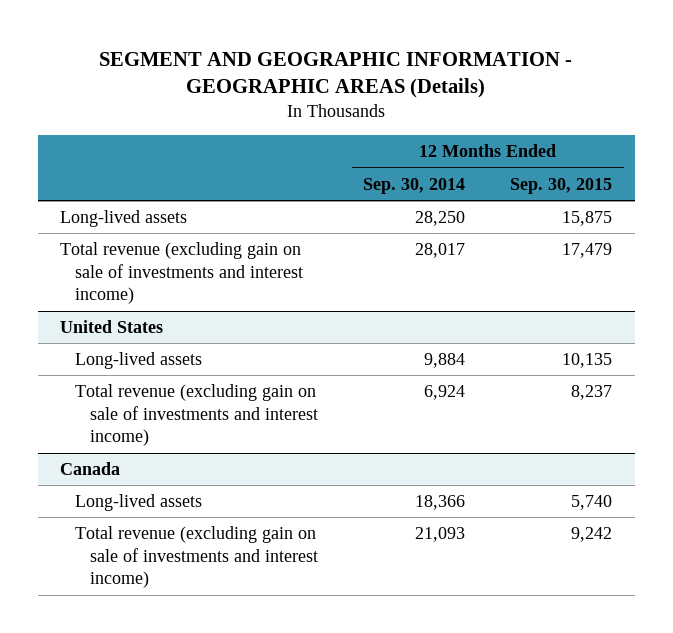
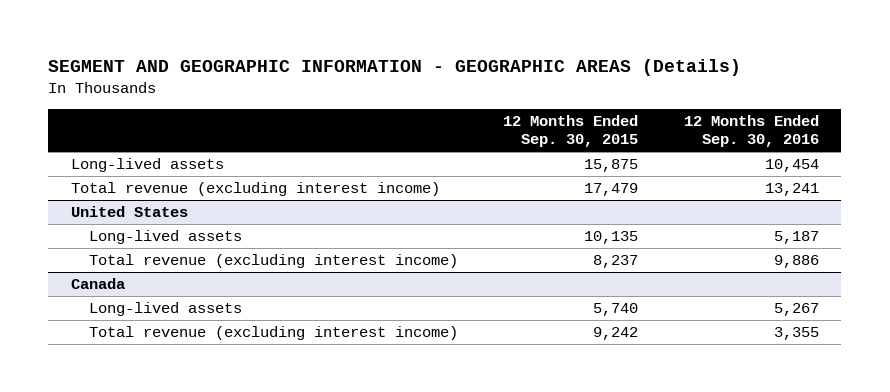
- | 12 Months Ended Sep. 30, 2014 | 12 Months Ended Sep. 30, 2015
+ | 12 Months Ended Sep. 30, 2015 | 12 Months Ended Sep. 30, 2016
- Total revenue (excluding gain on sale of investments and interest income) | 28,017 | 17,479
+ Total revenue (excluding interest income) | 17,479 | 13,241
@ United States
- Total revenue (excluding gain on sale of investments and interest income) | 6,924 | 8,237
+ Total revenue (excluding interest income) | 8,237 | 9,886
@ Canada
- Total revenue (excluding gain on sale of investments and interest income) | 21,093 | 9,242
+ Total revenue (excluding interest income) | 9,242 | 3,355

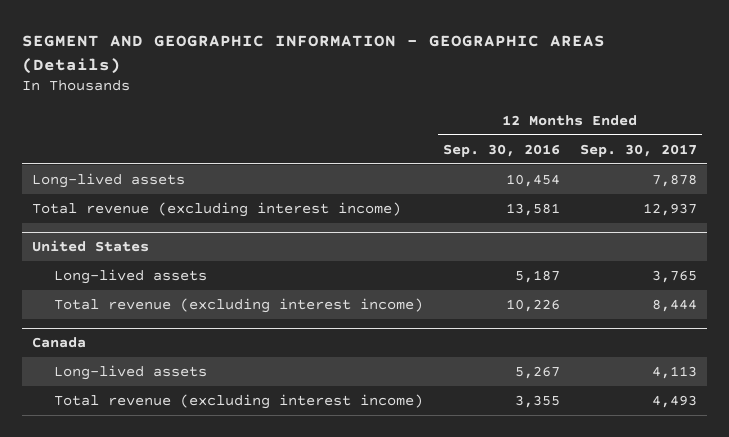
- | 12 Months Ended Sep. 30, 2015 | 12 Months Ended Sep. 30, 2016
+ | 12 Months Ended Sep. 30, 2016 | 12 Months Ended Sep. 30, 2017
- Total revenue (excluding interest income) | 17,479 | 13,241
+ Total revenue (excluding interest income) | 13,581 | 12,937
@ United States
- Total revenue (excluding interest income) | 8,237 | 9,886
+ Total revenue (excluding interest income) | 10,226 | 8,444

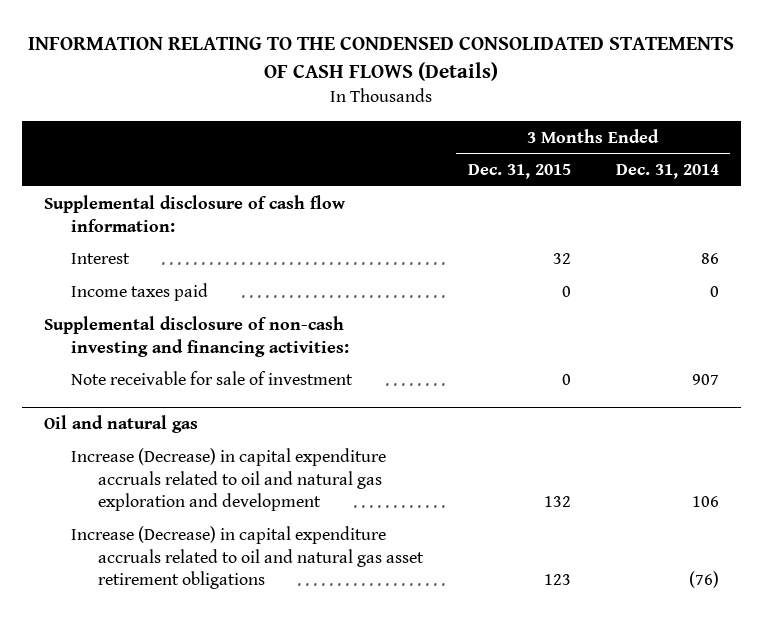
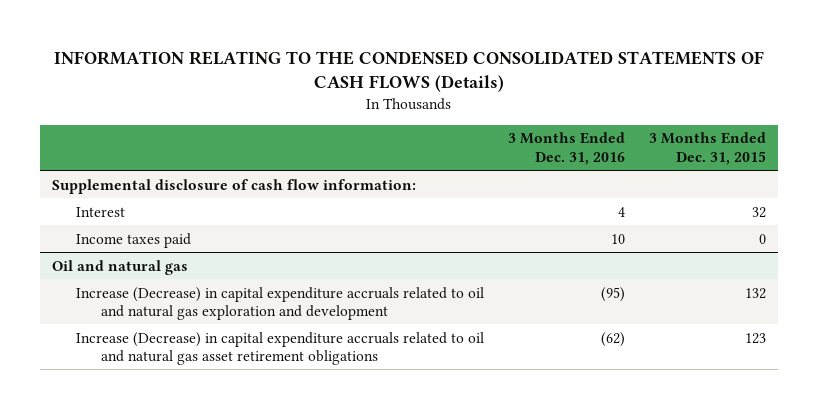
- | 3 Months Ended Dec. 31, 2015 | 3 Months Ended Dec. 31, 2014
+ | 3 Months Ended Dec. 31, 2016 | 3 Months Ended Dec. 31, 2015
- Supplemental disclosure of non-cash investing and financing activities:
- Note receivable for sale of investment | 0 | 907

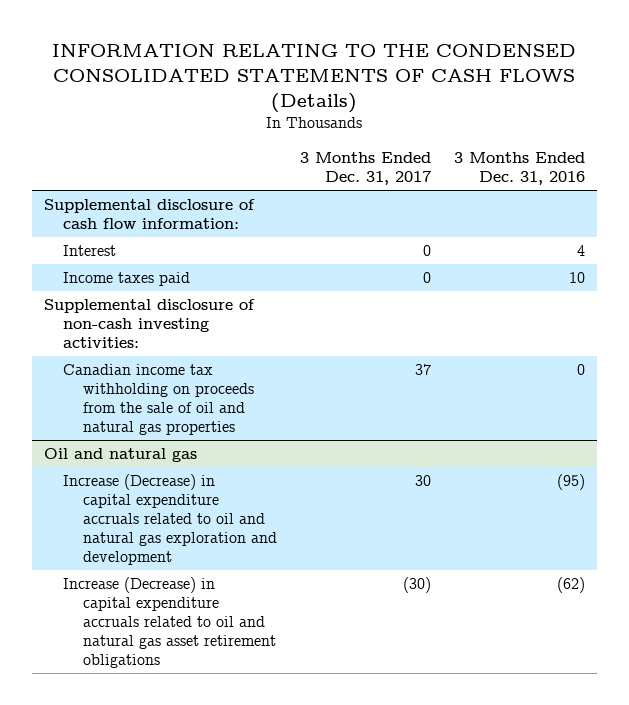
- | 3 Months Ended Dec. 31, 2016 | 3 Months Ended Dec. 31, 2015
+ | 3 Months Ended Dec. 31, 2017 | 3 Months Ended Dec. 31, 2016
+ Supplemental disclosure of non-cash investing activities:
+ Canadian income tax withholding on proceeds from the sale of oil and natural gas properties | 37 | 0

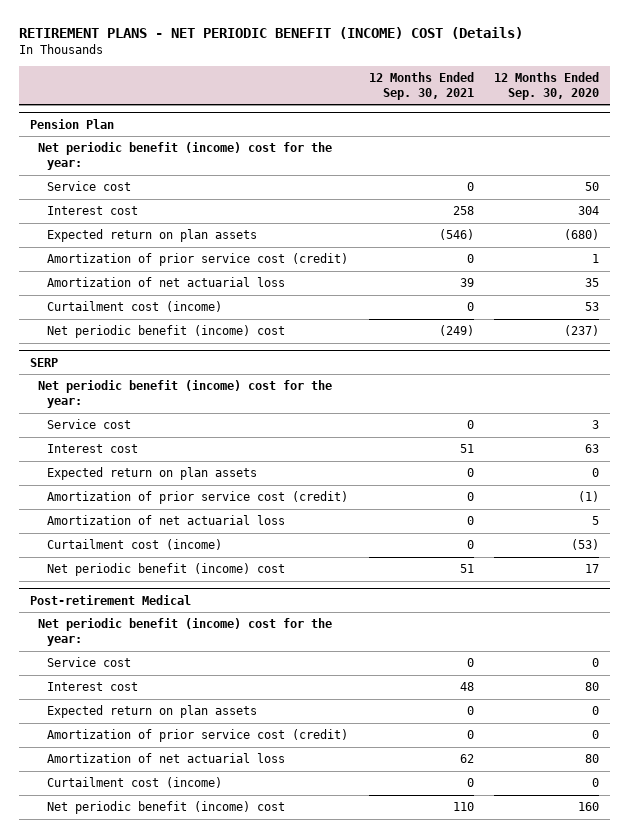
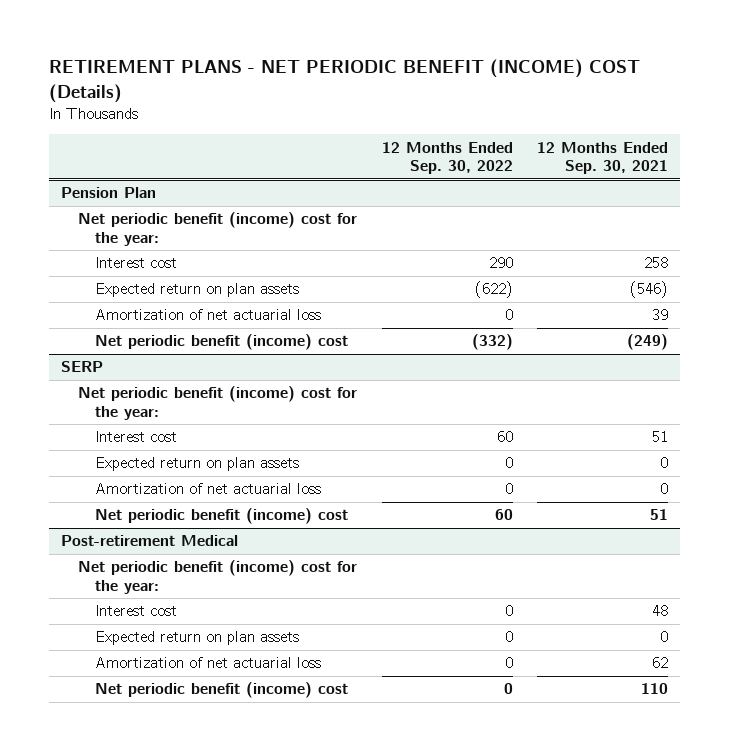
- | 12 Months Ended Sep. 30, 2021 | 12 Months Ended Sep. 30, 2020
+ | 12 Months Ended Sep. 30, 2022 | 12 Months Ended Sep. 30, 2021
@ Pension Plan
- Service cost | 0 | 50
- Amortization of prior service cost (credit) | 0 | 1
- Curtailment cost (income) | 0 | 53
@ SERP
- Service cost | 0 | 3
- Amortization of prior service cost (credit) | 0 | (1)
- Curtailment cost (income) | 0 | (53)
@ Post-retirement Medical
- Service cost | 0 | 0
- Amortization of prior service cost (credit) | 0 | 0
- Curtailment cost (income) | 0 | 0

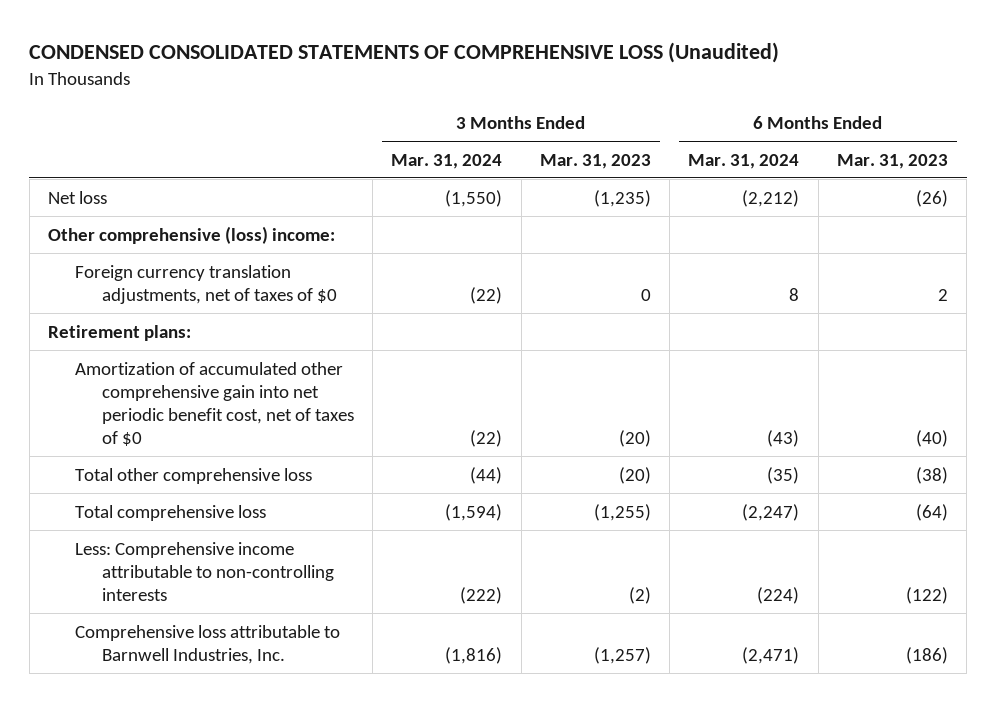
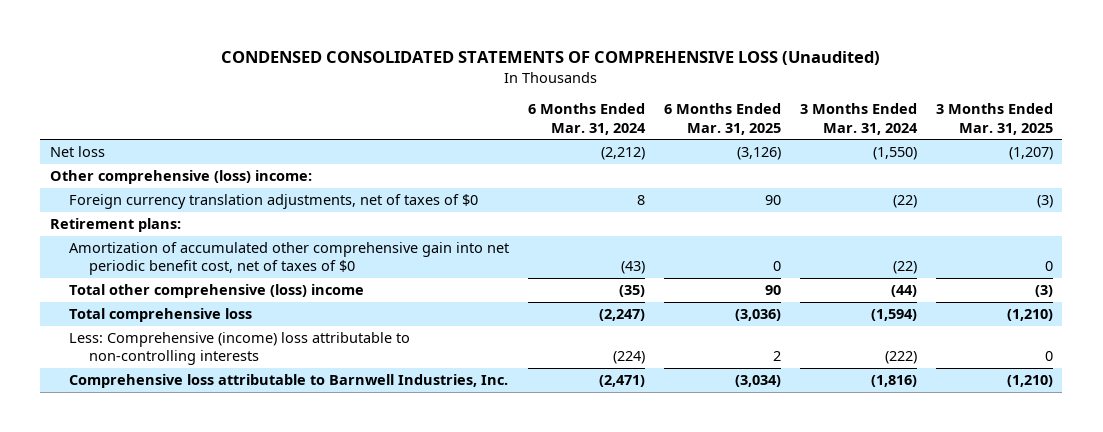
- | 3 Months Ended Mar. 31, 2024 | 3 Months Ended Mar. 31, 2023 | 6 Months Ended Mar. 31, 2024 | 6 Months Ended Mar. 31, 2023
+ | 6 Months Ended Mar. 31, 2024 | 6 Months Ended Mar. 31, 2025 | 3 Months Ended Mar. 31, 2024 | 3 Months Ended Mar. 31, 2025
- Total other comprehensive loss | (44) | (20) | (35) | (38)
+ Total other comprehensive (loss) income | (35) | 90 | (44) | (3)
- Less: Comprehensive income attributable to non-controlling interests | (222) | (2) | (224) | (122)
+ Less: Comprehensive (income) loss attributable to non-controlling interests | (224) | 2 | (222) | 0

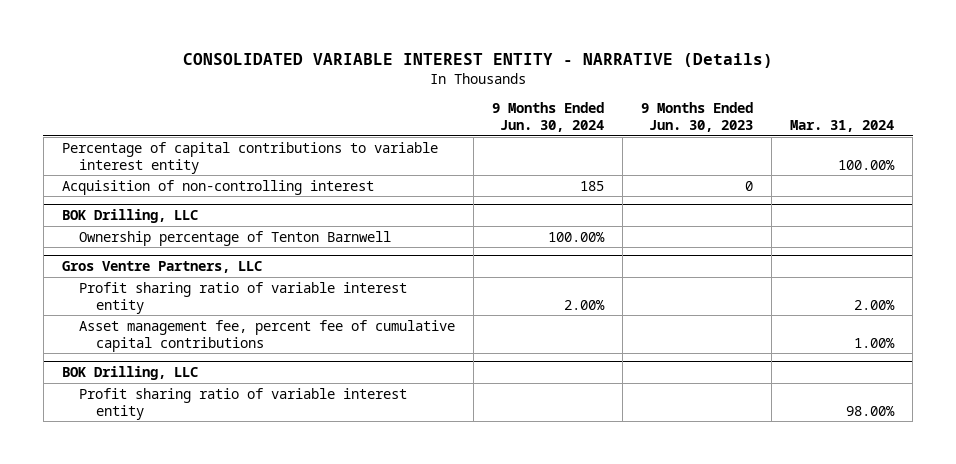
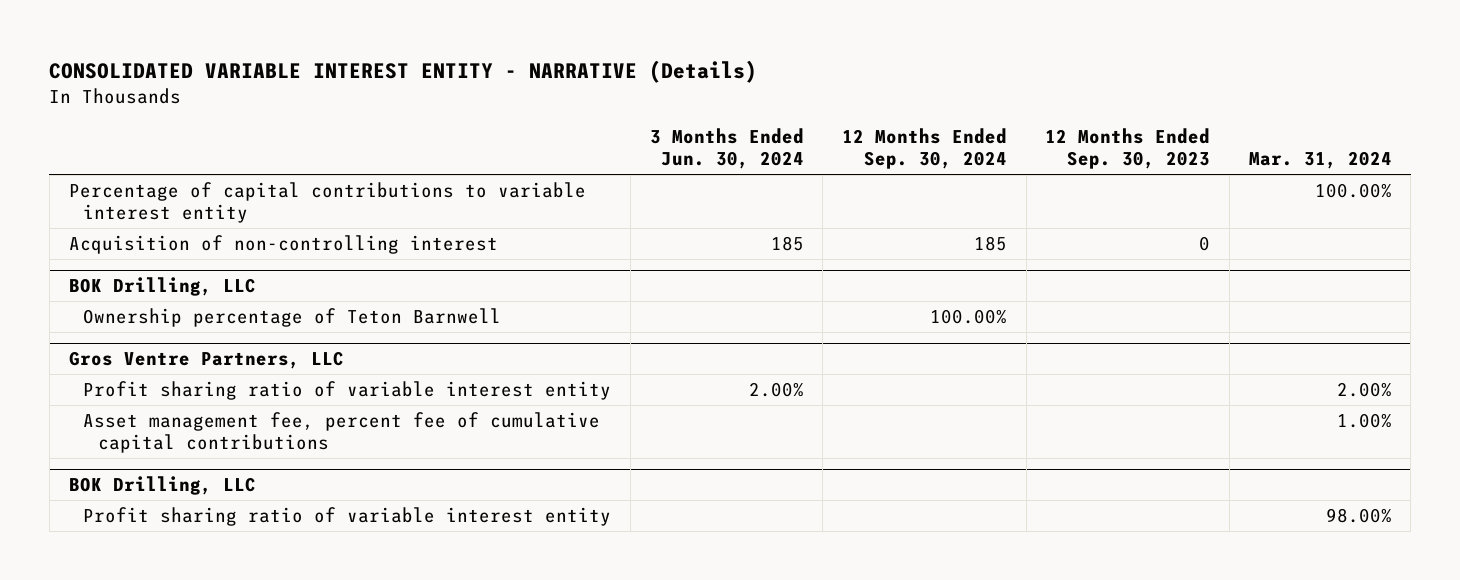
- | 9 Months Ended Jun. 30, 2024 | 9 Months Ended Jun. 30, 2023 | Mar. 31, 2024
+ | 3 Months Ended Jun. 30, 2024 | 12 Months Ended Sep. 30, 2024 | 12 Months Ended Sep. 30, 2023 | Mar. 31, 2024
@ BOK Drilling, LLC
- Ownership percentage of Tenton Barnwell | 100.00% | |
+ Ownership percentage of Teton Barnwell | | 100.00% | |

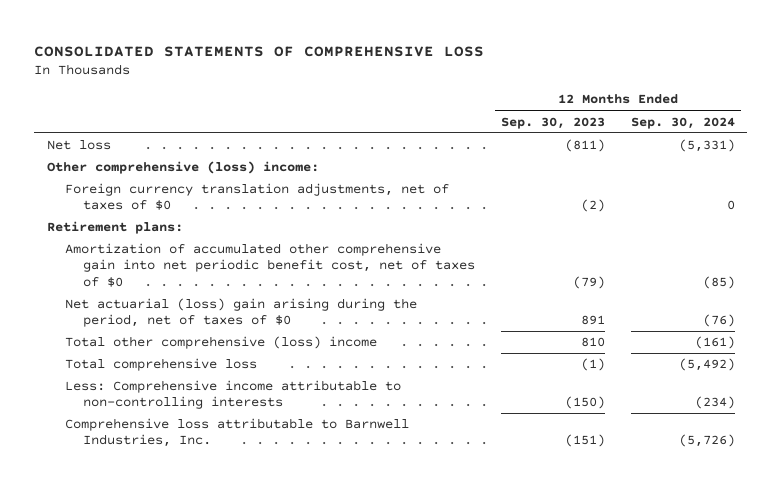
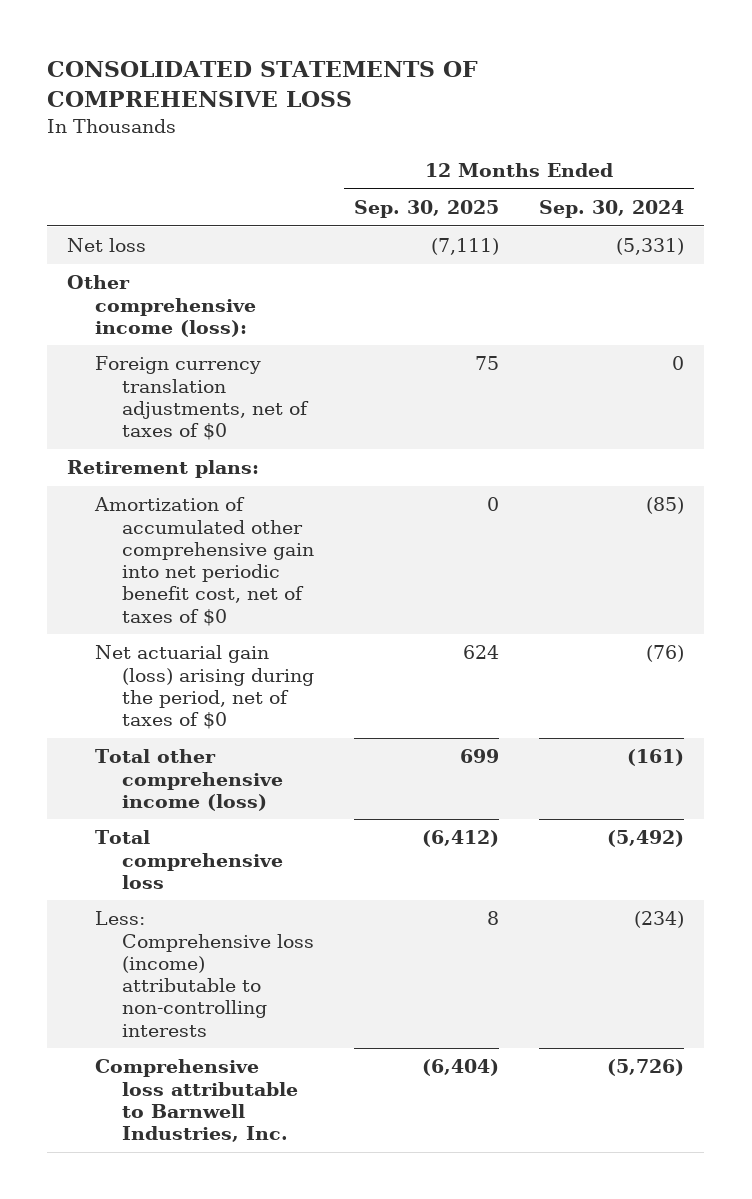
- | 12 Months Ended Sep. 30, 2023 | 12 Months Ended Sep. 30, 2024
+ | 12 Months Ended Sep. 30, 2025 | 12 Months Ended Sep. 30, 2024
- Other comprehensive (loss) income:
+ Other comprehensive income (loss):
- Net actuarial (loss) gain arising during the period, net of taxes of $0 | 891 | (76)
- Total other comprehensive (loss) income | 810 | (161)
+ Net actuarial gain (loss) arising during the period, net of taxes of $0 | 624 | (76)
+ Total other comprehensive income (loss) | 699 | (161)
- Less: Comprehensive income attributable to non-controlling interests | (150) | (234)
+ Less: Comprehensive loss (income) attributable to non-controlling interests | 8 | (234)

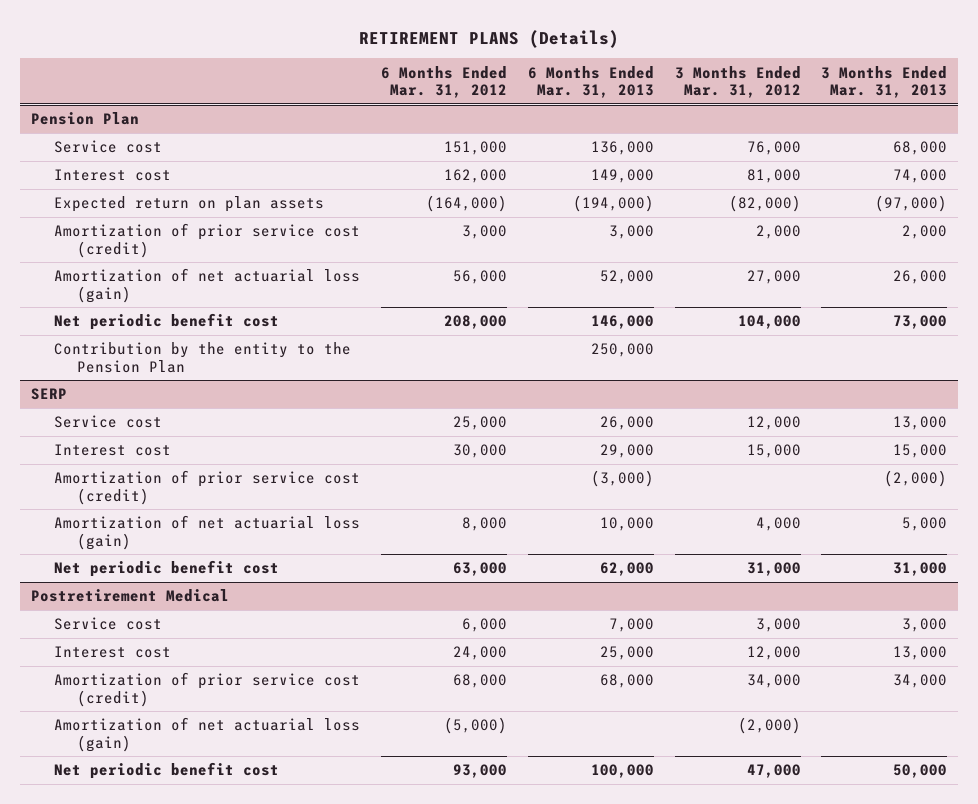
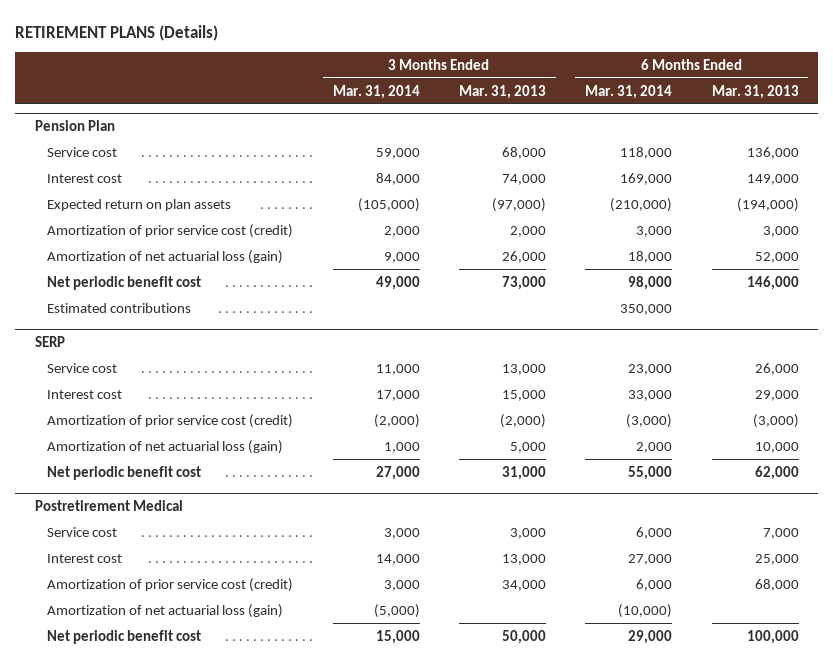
- | 6 Months Ended Mar. 31, 2012 | 6 Months Ended Mar. 31, 2013 | 3 Months Ended Mar. 31, 2012 | 3 Months Ended Mar. 31, 2013
+ | 3 Months Ended Mar. 31, 2014 | 3 Months Ended Mar. 31, 2013 | 6 Months Ended Mar. 31, 2014 | 6 Months Ended Mar. 31, 2013
@ Pension Plan
- Contribution by the entity to the Pension Plan | | 250,000 | |
+ Estimated contributions | | | 350,000 |

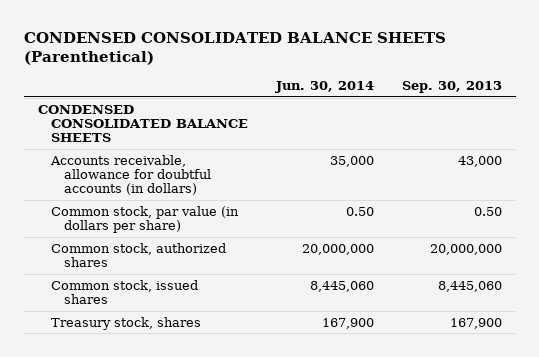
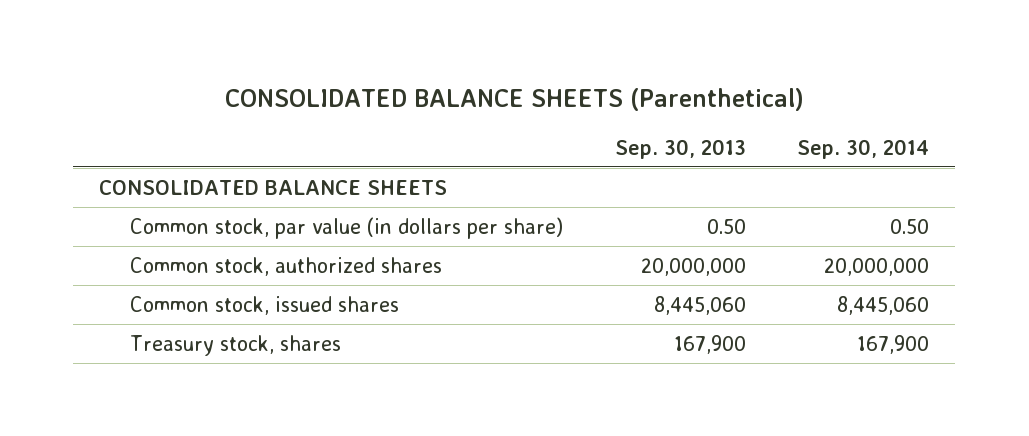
- CONDENSED CONSOLIDATED BALANCE SHEETS (Parenthetical)
+ CONSOLIDATED BALANCE SHEETS (Parenthetical)
- | Jun. 30, 2014 | Sep. 30, 2013
+ | Sep. 30, 2013 | Sep. 30, 2014
- CONDENSED CONSOLIDATED BALANCE SHEETS
- Accounts receivable, allowance for doubtful accounts (in dollars) | 35,000 | 43,000
+ CONSOLIDATED BALANCE SHEETS

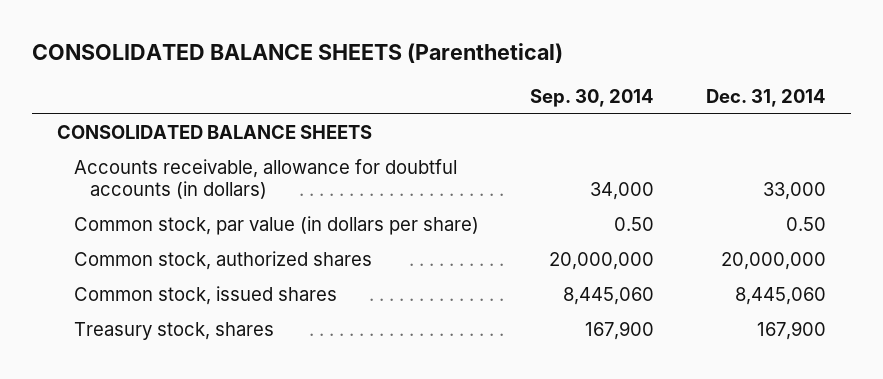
- | Sep. 30, 2013 | Sep. 30, 2014
+ | Sep. 30, 2014 | Dec. 31, 2014
+ Accounts receivable, allowance for doubtful accounts (in dollars) | 34,000 | 33,000

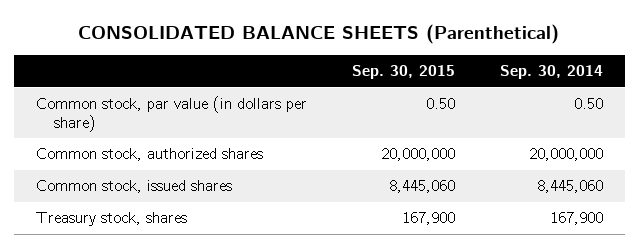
- | Sep. 30, 2014 | Dec. 31, 2014
+ | Sep. 30, 2015 | Sep. 30, 2014
- CONSOLIDATED BALANCE SHEETS
- Accounts receivable, allowance for doubtful accounts (in dollars) | 34,000 | 33,000

